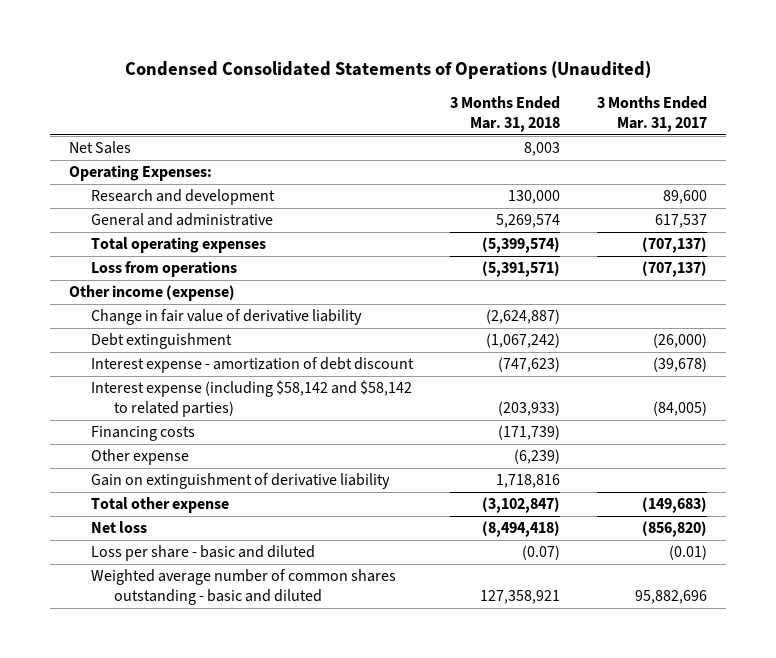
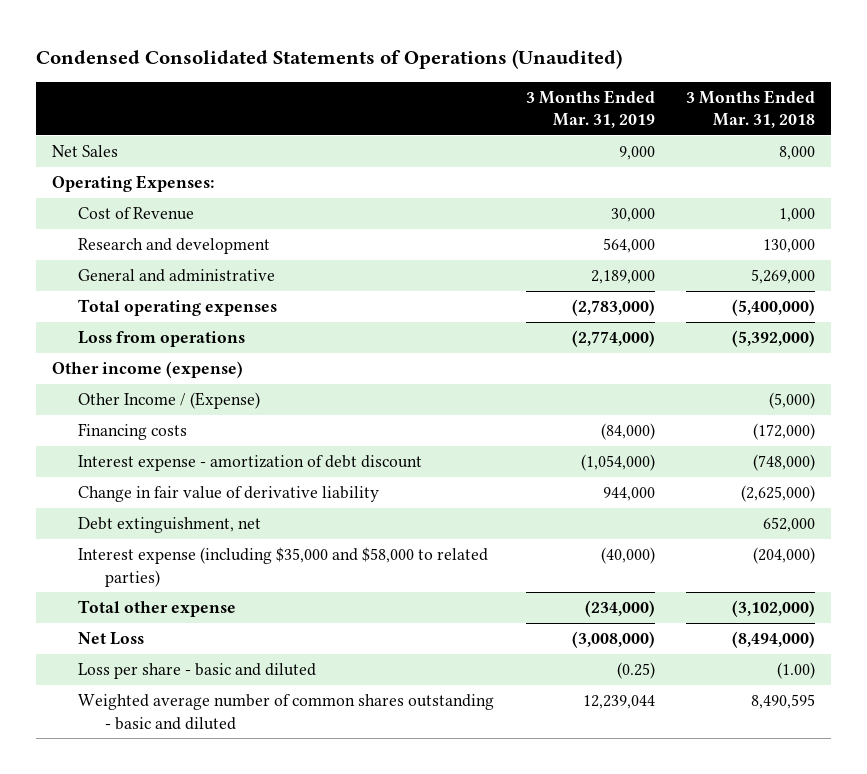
- | 3 Months Ended Mar. 31, 2018 | 3 Months Ended Mar. 31, 2017
+ | 3 Months Ended Mar. 31, 2019 | 3 Months Ended Mar. 31, 2018
- Net Sales | 8,003 |
+ Net Sales | 9,000 | 8,000
+ Cost of Revenue | 30,000 | 1,000
- General and administrative | 5,269,574 | 617,537
- Total operating expenses | (5,399,574) | (707,137)
- Loss from operations | (5,391,571) | (707,137)
+ General and administrative | 2,189,000 | 5,269,000
+ Total operating expenses | (2,783,000) | (5,400,000)
+ Loss from operations | (2,774,000) | (5,392,000)
- Change in fair value of derivative liability | (2,624,887) |
- Debt extinguishment | (1,067,242) | (26,000)
- Interest expense - amortization of debt discount | (747,623) | (39,678)
- Interest expense (including $58,142 and $58,142 to related parties) | (203,933) | (84,005)
- Financing costs | (171,739) |
- Other expense | (6,239) |
- Gain on extinguishment of derivative liability | 1,718,816 |
- Total other expense | (3,102,847) | (149,683)
- Net loss | (8,494,418) | (856,820)
- Loss per share - basic and diluted | (0.07) | (0.01)
- Weighted average number of common shares outstanding - basic and diluted | 127,358,921 | 95,882,696
+ Other Income / (Expense) | | (5,000)
+ Financing costs | (84,000) | (172,000)
+ Interest expense - amortization of debt discount | (1,054,000) | (748,000)
+ Change in fair value of derivative liability | 944,000 | (2,625,000)
+ Debt extinguishment, net | | 652,000
+ Interest expense (including $35,000 and $58,000 to related parties) | (40,000) | (204,000)
+ Total other expense | (234,000) | (3,102,000)
+ Net Loss | (3,008,000) | (8,494,000)
+ Loss per share - basic and diluted | (0.25) | (1.00)
+ Weighted average number of common shares outstanding - basic and diluted | 12,239,044 | 8,490,595

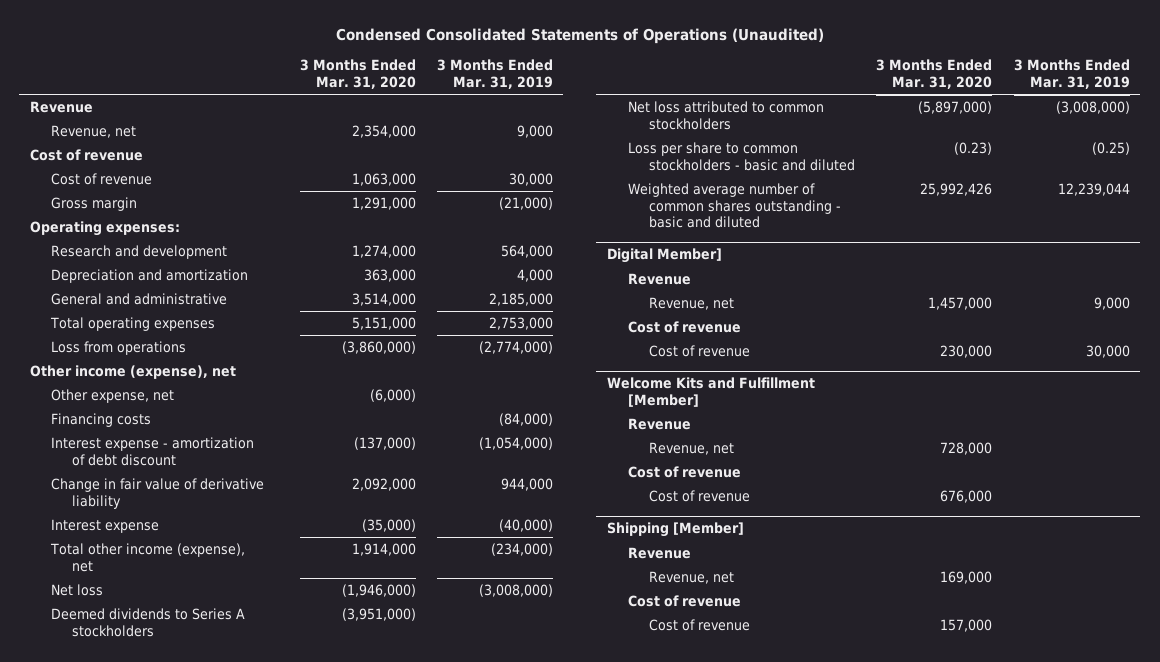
- | 3 Months Ended Mar. 31, 2019 | 3 Months Ended Mar. 31, 2018
+ | 3 Months Ended Mar. 31, 2020 | 3 Months Ended Mar. 31, 2019
- Net Sales | 9,000 | 8,000
- Operating Expenses:
- Cost of Revenue | 30,000 | 1,000
+ Revenue
+ Revenue, net | 2,354,000 | 9,000
+ Cost of revenue
+ Cost of revenue | 1,063,000 | 30,000
+ Gross margin | 1,291,000 | (21,000)
+ Operating expenses:
- General and administrative | 2,189,000 | 5,269,000
- Total operating expenses | (2,783,000) | (5,400,000)
+ Depreciation and amortization | 363,000 | 4,000
+ General and administrative | 3,514,000 | 2,185,000
+ Total operating expenses | 5,151,000 | 2,753,000
- Other income (expense)
- Other Income / (Expense) | | (5,000)
+ Other income (expense), net
+ Other expense, net | (6,000) |
- Debt extinguishment, net | | 652,000
- Interest expense (including $35,000 and $58,000 to related parties) | (40,000) | (204,000)
- Total other expense | (234,000) | (3,102,000)
- Net Loss | (3,008,000) | (8,494,000)
- Loss per share - basic and diluted | (0.25) | (1.00)
+ Interest expense | (35,000) | (40,000)
+ Total other income (expense), net | 1,914,000 | (234,000)
+ Net loss | (1,946,000) | (3,008,000)
+ Deemed dividends to Series A stockholders | (3,951,000) |
+ Net loss attributed to common stockholders | (5,897,000) | (3,008,000)
+ Loss per share to common stockholders - basic and diluted | (0.23) | (0.25)
+ Digital Member]
+ Revenue
+ Revenue, net | 1,457,000 | 9,000
+ Cost of revenue
+ Cost of revenue | 230,000 | 30,000
+ Welcome Kits and Fulfillment [Member]
+ Revenue
+ Revenue, net | 728,000 |
+ Cost of revenue
+ Cost of revenue | 676,000 |
+ Shipping [Member]
+ Revenue
+ Revenue, net | 169,000 |
+ Cost of revenue
+ Cost of revenue | 157,000 |

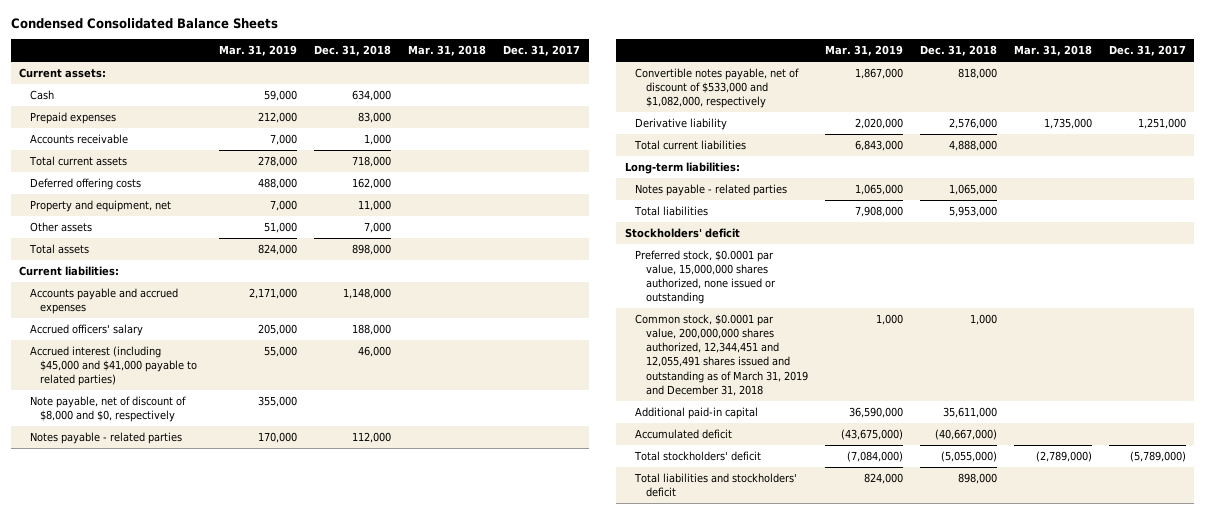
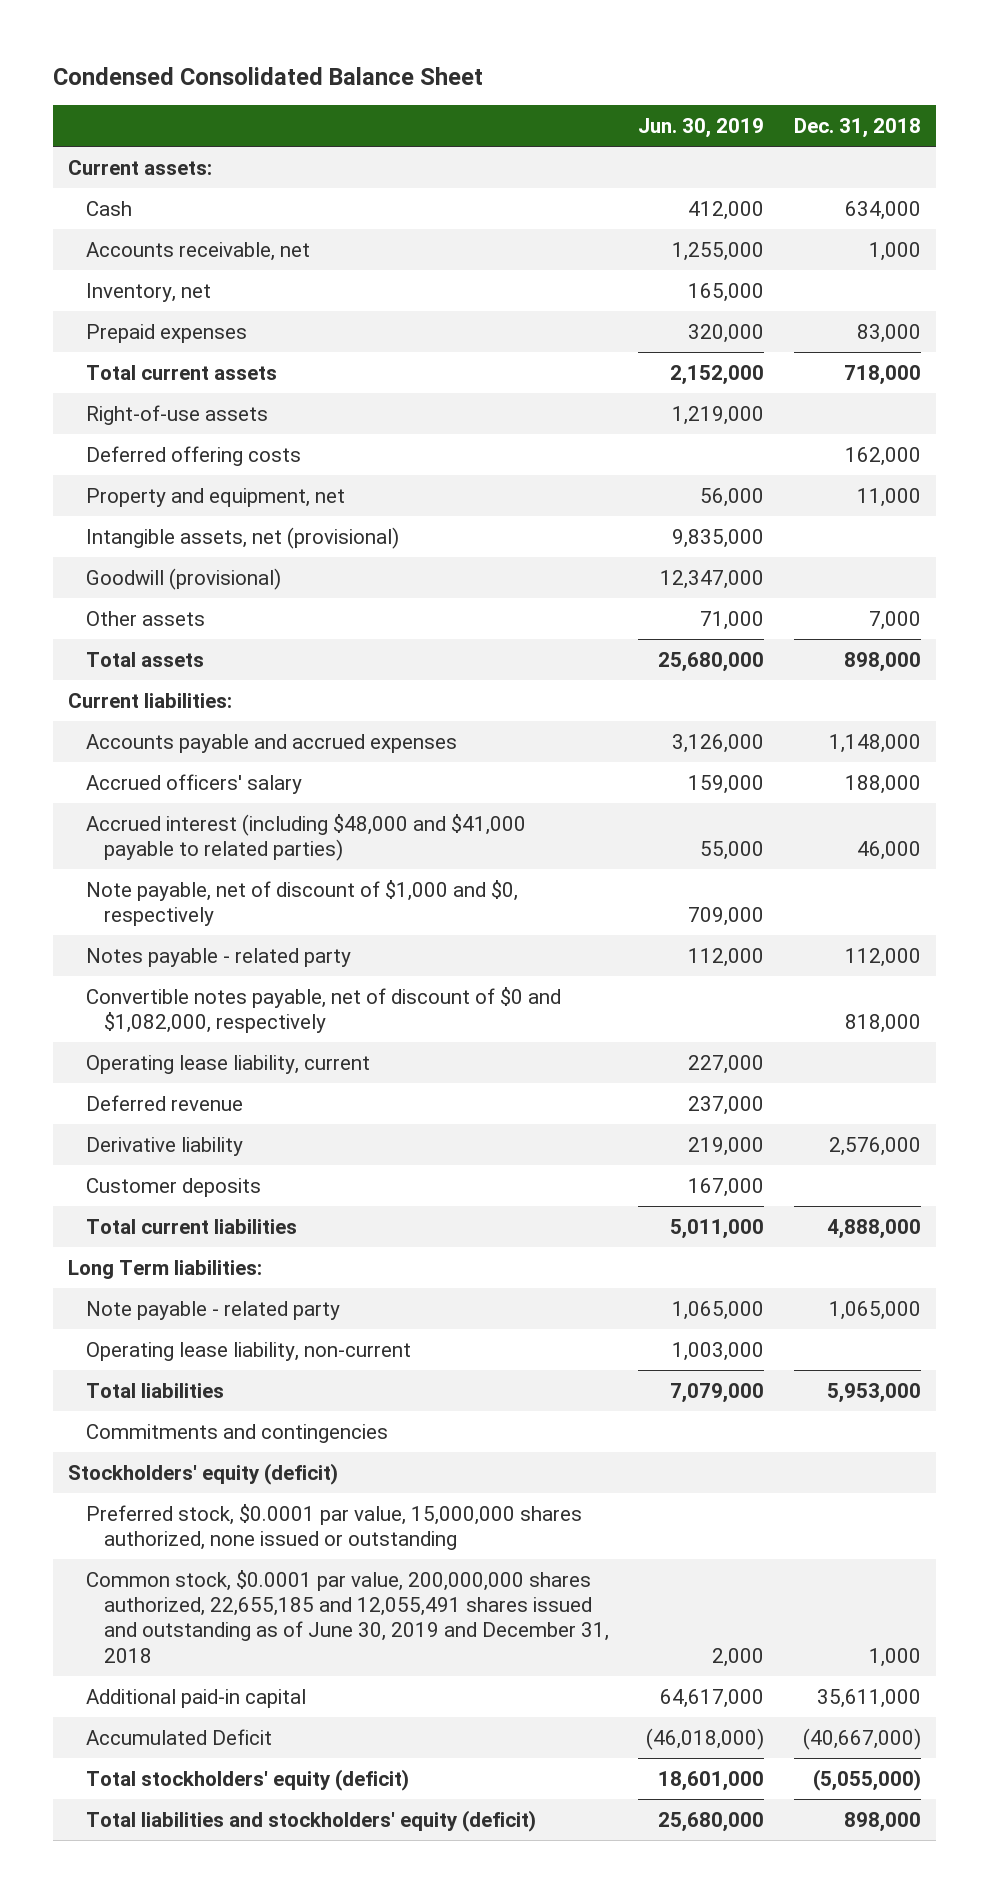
- Condensed Consolidated Balance Sheets
+ Condensed Consolidated Balance Sheet
- | Mar. 31, 2019 | Dec. 31, 2018 | Mar. 31, 2018 | Dec. 31, 2017
+ | Jun. 30, 2019 | Dec. 31, 2018
+ Accounts receivable, net | 1,255,000 | 1,000
+ Inventory, net | 165,000 |
- Accounts receivable | 7,000 | 1,000 | |
+ Right-of-use assets | 1,219,000 |
+ Intangible assets, net (provisional) | 9,835,000 |
+ Goodwill (provisional) | 12,347,000 |
- Accrued interest (including $45,000 and $41,000 payable to related parties) | 55,000 | 46,000 | |
- Note payable, net of discount of $8,000 and $0, respectively | 355,000 | | |
- Notes payable - related parties | 170,000 | 112,000 | |
- Convertible notes payable, net of discount of $533,000 and $1,082,000, respectively | 1,867,000 | 818,000 | |
+ Accrued interest (including $48,000 and $41,000 payable to related parties) | 55,000 | 46,000
+ Note payable, net of discount of $1,000 and $0, respectively | 709,000 |
+ Notes payable - related party | 112,000 | 112,000
+ Convertible notes payable, net of discount of $0 and $1,082,000, respectively | | 818,000
+ Operating lease liability, current | 227,000 |
+ Deferred revenue | 237,000 |
+ Customer deposits | 167,000 |
- Long-term liabilities:
- Notes payable - related parties | 1,065,000 | 1,065,000 | |
+ Long Term liabilities:
+ Note payable - related party | 1,065,000 | 1,065,000
+ Operating lease liability, non-current | 1,003,000 |
- Stockholders' deficit
+ Commitments and contingencies
+ Stockholders' equity (deficit)
- Common stock, $0.0001 par value, 200,000,000 shares authorized, 12,344,451 and 12,055,491 shares issued and outstanding as of March 31, 2019 and December 31, 2018 | 1,000 | 1,000 | |
+ Common stock, $0.0001 par value, 200,000,000 shares authorized, 22,655,185 and 12,055,491 shares issued and outstanding as of June 30, 2019 and December 31, 2018 | 2,000 | 1,000
- Accumulated deficit | (43,675,000) | (40,667,000) | |
- Total stockholders' deficit | (7,084,000) | (5,055,000) | (2,789,000) | (5,789,000)
- Total liabilities and stockholders' deficit | 824,000 | 898,000 | |
+ Accumulated Deficit | (46,018,000) | (40,667,000)
+ Total stockholders' equity (deficit) | 18,601,000 | (5,055,000)
+ Total liabilities and stockholders' equity (deficit) | 25,680,000 | 898,000

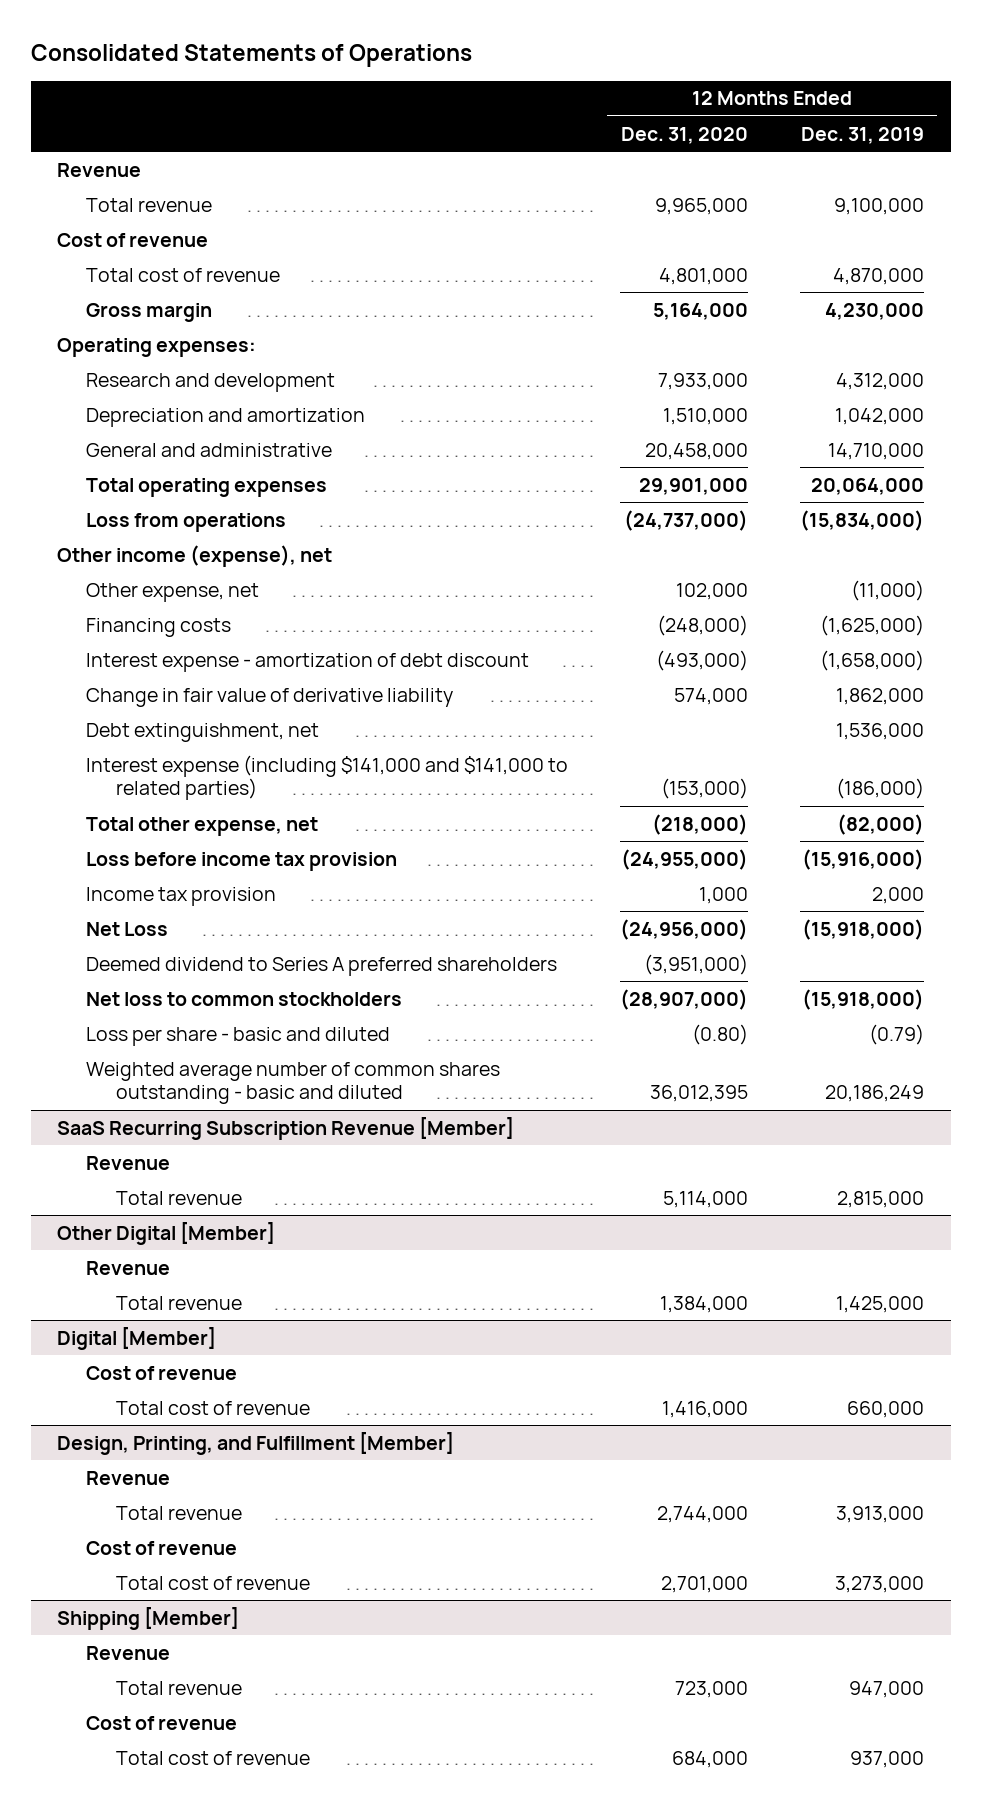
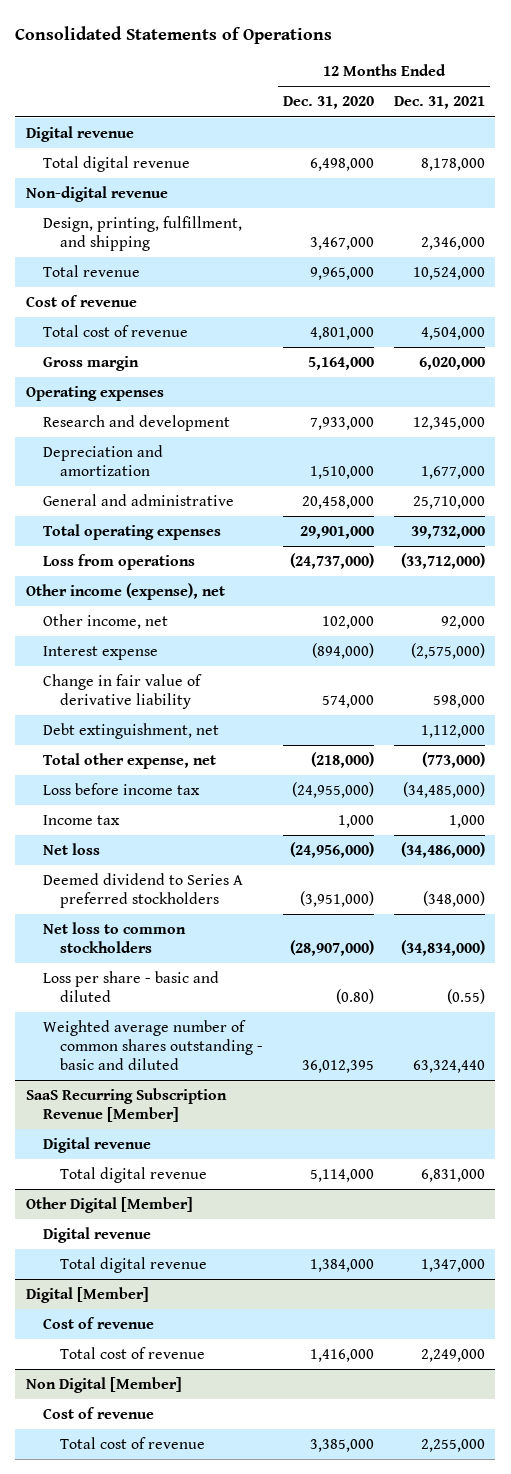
- | 12 Months Ended Dec. 31, 2020 | 12 Months Ended Dec. 31, 2019
+ | 12 Months Ended Dec. 31, 2020 | 12 Months Ended Dec. 31, 2021
- Revenue
+ Digital revenue
+ Total digital revenue | 6,498,000 | 8,178,000
+ Non-digital revenue
+ Design, printing, fulfillment, and shipping | 3,467,000 | 2,346,000
- Operating expenses:
+ Operating expenses
- Other expense, net | 102,000 | (11,000)
- Financing costs | (248,000) | (1,625,000)
- Interest expense - amortization of debt discount | (493,000) | (1,658,000)
+ Other income, net | 102,000 | 92,000
+ Interest expense | (894,000) | (2,575,000)
- Interest expense (including $141,000 and $141,000 to related parties) | (153,000) | (186,000)
- Loss before income tax provision | (24,955,000) | (15,916,000)
- Income tax provision | 1,000 | 2,000
- Net Loss | (24,956,000) | (15,918,000)
- Deemed dividend to Series A preferred shareholders | (3,951,000) |
+ Loss before income tax | (24,955,000) | (34,485,000)
+ Income tax | 1,000 | 1,000
+ Net loss | (24,956,000) | (34,486,000)
+ Deemed dividend to Series A preferred stockholders | (3,951,000) | (348,000)
@ SaaS Recurring Subscription Revenue [Member]
- Revenue
- Total revenue | 5,114,000 | 2,815,000
+ Digital revenue
+ Total digital revenue | 5,114,000 | 6,831,000
@ Other Digital [Member]
- Revenue
- Total revenue | 1,384,000 | 1,425,000
+ Digital revenue
+ Total digital revenue | 1,384,000 | 1,347,000
- Design, Printing, and Fulfillment [Member]
- Revenue
- Total revenue | 2,744,000 | 3,913,000
- Cost of revenue
- Total cost of revenue | 2,701,000 | 3,273,000
- Shipping [Member]
- Revenue
- Total revenue | 723,000 | 947,000
+ Non Digital [Member]
- Total cost of revenue | 684,000 | 937,000
+ Total cost of revenue | 3,385,000 | 2,255,000

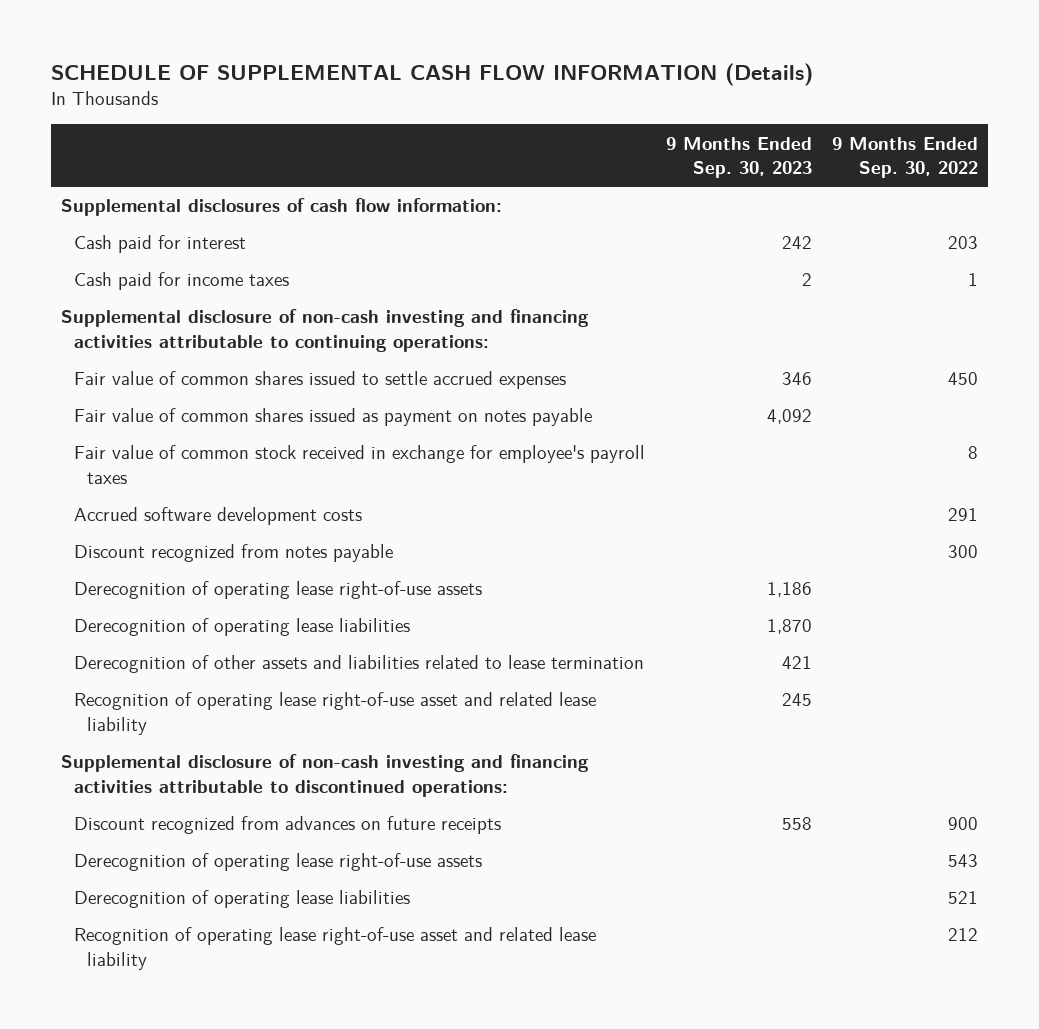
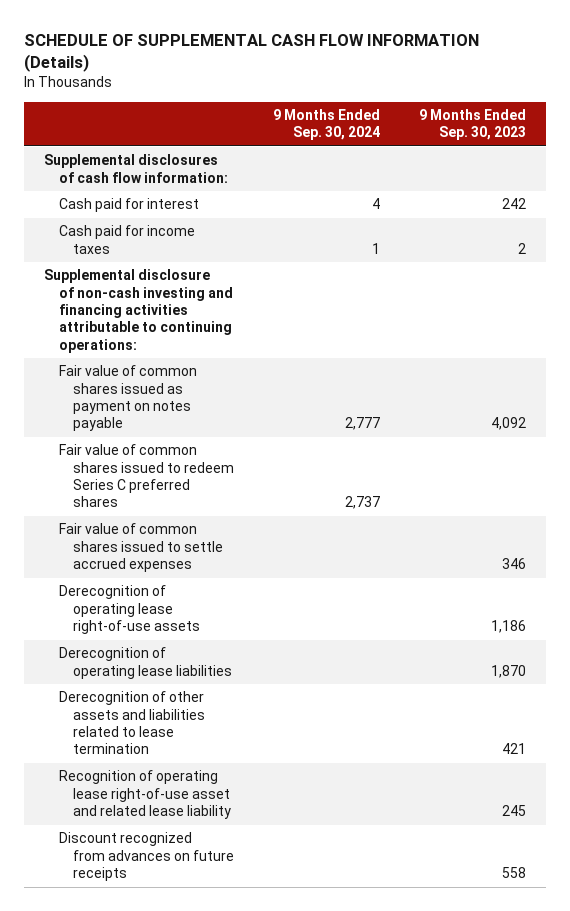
- | 9 Months Ended Sep. 30, 2023 | 9 Months Ended Sep. 30, 2022
+ | 9 Months Ended Sep. 30, 2024 | 9 Months Ended Sep. 30, 2023
- Fair value of common stock received in exchange for employee's payroll taxes | | 8
- Accrued software development costs | | 291
- Discount recognized from notes payable | | 300
+ Fair value of common shares issued to redeem Series C preferred shares | 2,737 |
moved down: Fair value of common shares issued to settle accrued expenses | | 346
- Supplemental disclosure of non-cash investing and financing activities attributable to discontinued operations:
- Derecognition of operating lease right-of-use assets | | 543
- Derecognition of operating lease liabilities | | 521
- Recognition of operating lease right-of-use asset and related lease liability | | 212

